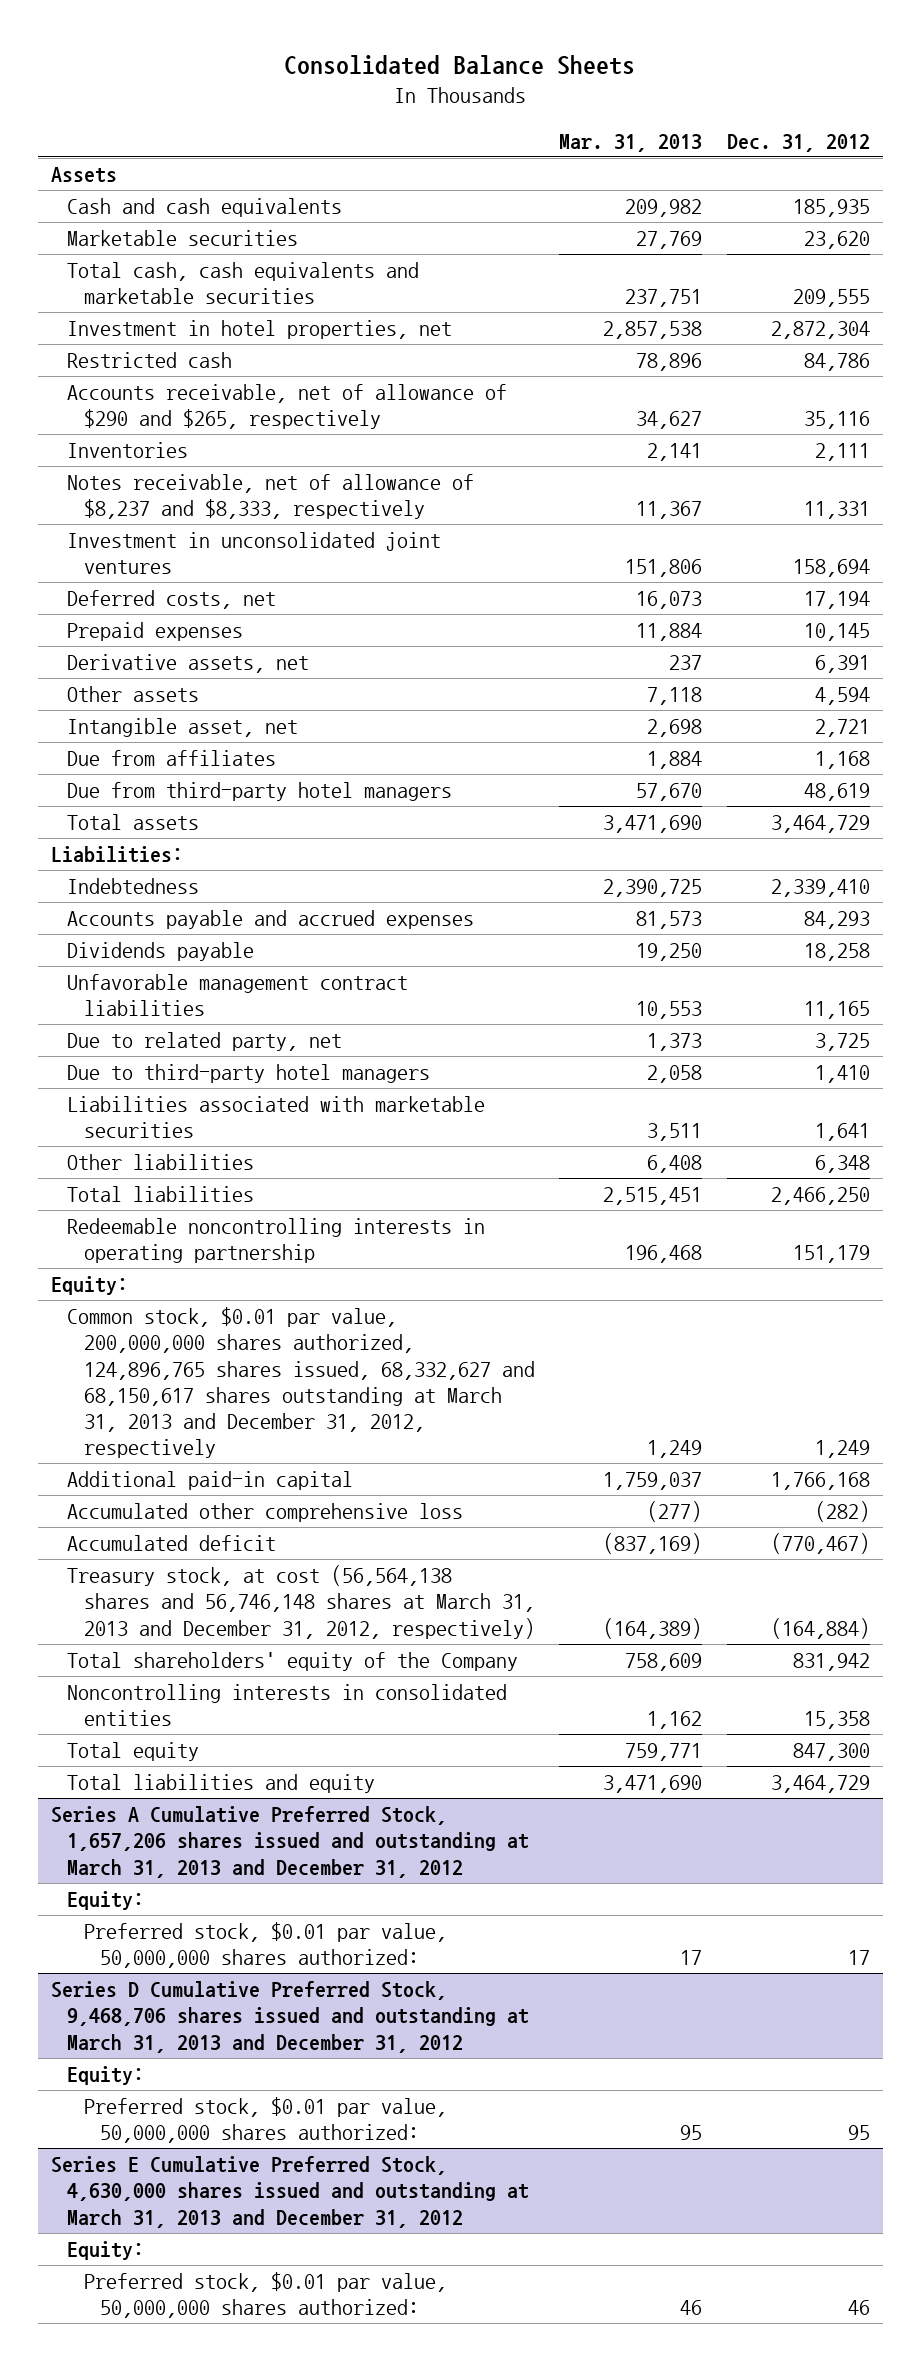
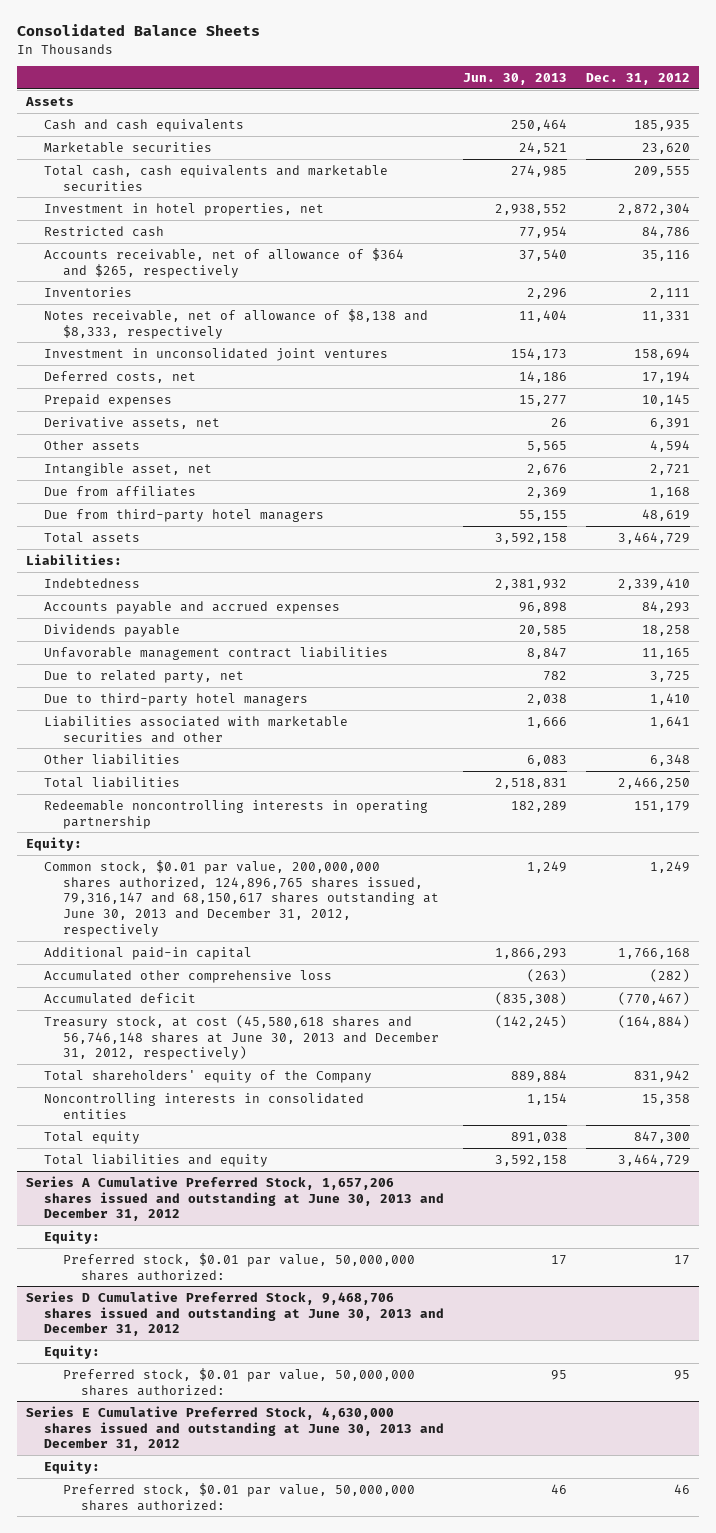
- | Mar. 31, 2013 | Dec. 31, 2012
+ | Jun. 30, 2013 | Dec. 31, 2012
- Accounts receivable, net of allowance of $290 and $265, respectively | 34,627 | 35,116
+ Accounts receivable, net of allowance of $364 and $265, respectively | 37,540 | 35,116
- Notes receivable, net of allowance of $8,237 and $8,333, respectively | 11,367 | 11,331
+ Notes receivable, net of allowance of $8,138 and $8,333, respectively | 11,404 | 11,331
- Liabilities associated with marketable securities | 3,511 | 1,641
+ Liabilities associated with marketable securities and other | 1,666 | 1,641
- Common stock, $0.01 par value, 200,000,000 shares authorized, 124,896,765 shares issued, 68,332,627 and 68,150,617 shares outstanding at March 31, 2013 and December 31, 2012, respectively | 1,249 | 1,249
+ Common stock, $0.01 par value, 200,000,000 shares authorized, 124,896,765 shares issued, 79,316,147 and 68,150,617 shares outstanding at June 30, 2013 and December 31, 2012, respectively | 1,249 | 1,249
- Treasury stock, at cost (56,564,138 shares and 56,746,148 shares at March 31, 2013 and December 31, 2012, respectively) | (164,389) | (164,884)
+ Treasury stock, at cost (45,580,618 shares and 56,746,148 shares at June 30, 2013 and December 31, 2012, respectively) | (142,245) | (164,884)
- Series A Cumulative Preferred Stock, 1,657,206 shares issued and outstanding at March 31, 2013 and December 31, 2012
+ Series A Cumulative Preferred Stock, 1,657,206 shares issued and outstanding at June 30, 2013 and December 31, 2012
- Series D Cumulative Preferred Stock, 9,468,706 shares issued and outstanding at March 31, 2013 and December 31, 2012
+ Series D Cumulative Preferred Stock, 9,468,706 shares issued and outstanding at June 30, 2013 and December 31, 2012
- Series E Cumulative Preferred Stock, 4,630,000 shares issued and outstanding at March 31, 2013 and December 31, 2012
+ Series E Cumulative Preferred Stock, 4,630,000 shares issued and outstanding at June 30, 2013 and December 31, 2012

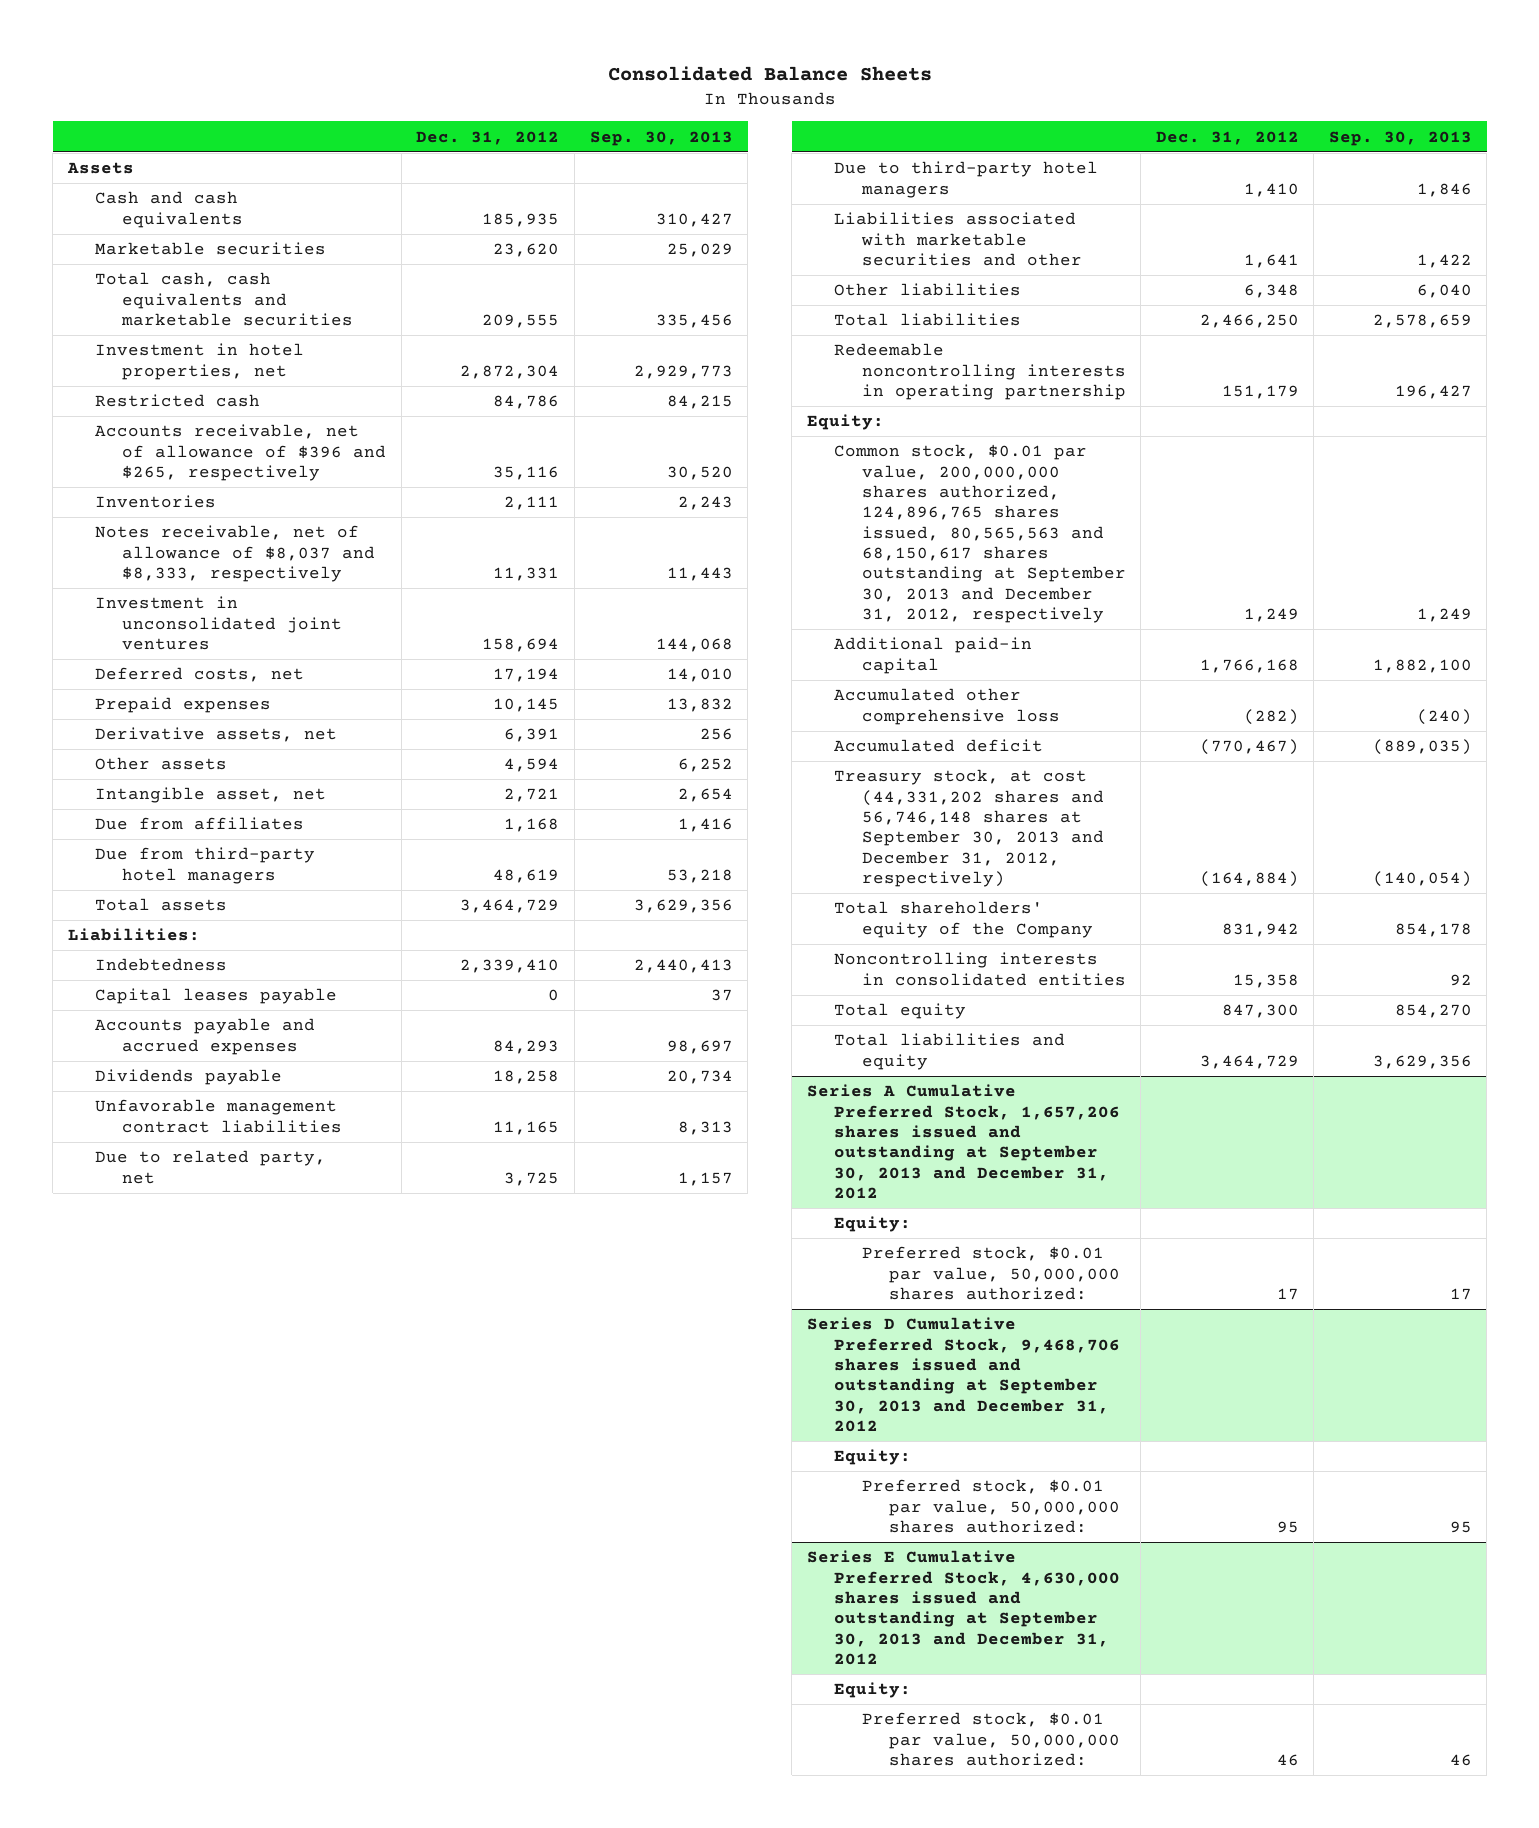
- | Jun. 30, 2013 | Dec. 31, 2012
+ | Dec. 31, 2012 | Sep. 30, 2013
- Accounts receivable, net of allowance of $364 and $265, respectively | 37,540 | 35,116
+ Accounts receivable, net of allowance of $396 and $265, respectively | 35,116 | 30,520
- Notes receivable, net of allowance of $8,138 and $8,333, respectively | 11,404 | 11,331
+ Notes receivable, net of allowance of $8,037 and $8,333, respectively | 11,331 | 11,443
+ Capital leases payable | 0 | 37
- Common stock, $0.01 par value, 200,000,000 shares authorized, 124,896,765 shares issued, 79,316,147 and 68,150,617 shares outstanding at June 30, 2013 and December 31, 2012, respectively | 1,249 | 1,249
+ Common stock, $0.01 par value, 200,000,000 shares authorized, 124,896,765 shares issued, 80,565,563 and 68,150,617 shares outstanding at September 30, 2013 and December 31, 2012, respectively | 1,249 | 1,249
- Treasury stock, at cost (45,580,618 shares and 56,746,148 shares at June 30, 2013 and December 31, 2012, respectively) | (142,245) | (164,884)
+ Treasury stock, at cost (44,331,202 shares and 56,746,148 shares at September 30, 2013 and December 31, 2012, respectively) | (164,884) | (140,054)
- Series A Cumulative Preferred Stock, 1,657,206 shares issued and outstanding at June 30, 2013 and December 31, 2012
+ Series A Cumulative Preferred Stock, 1,657,206 shares issued and outstanding at September 30, 2013 and December 31, 2012
- Series D Cumulative Preferred Stock, 9,468,706 shares issued and outstanding at June 30, 2013 and December 31, 2012
+ Series D Cumulative Preferred Stock, 9,468,706 shares issued and outstanding at September 30, 2013 and December 31, 2012
- Series E Cumulative Preferred Stock, 4,630,000 shares issued and outstanding at June 30, 2013 and December 31, 2012
+ Series E Cumulative Preferred Stock, 4,630,000 shares issued and outstanding at September 30, 2013 and December 31, 2012

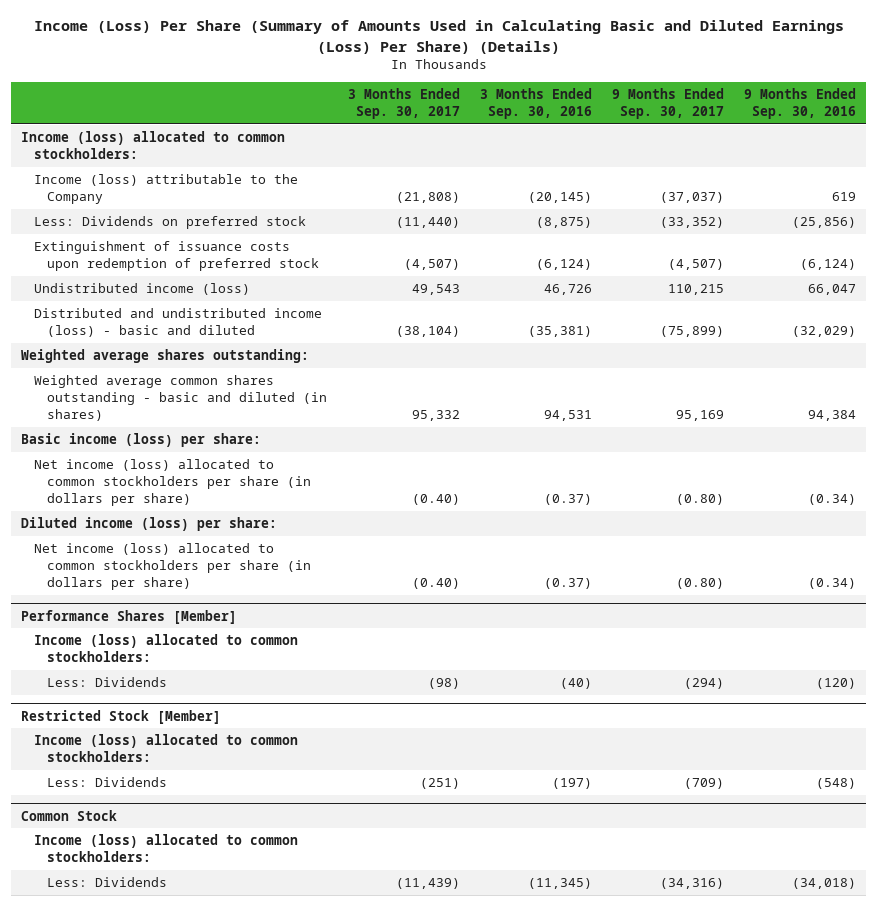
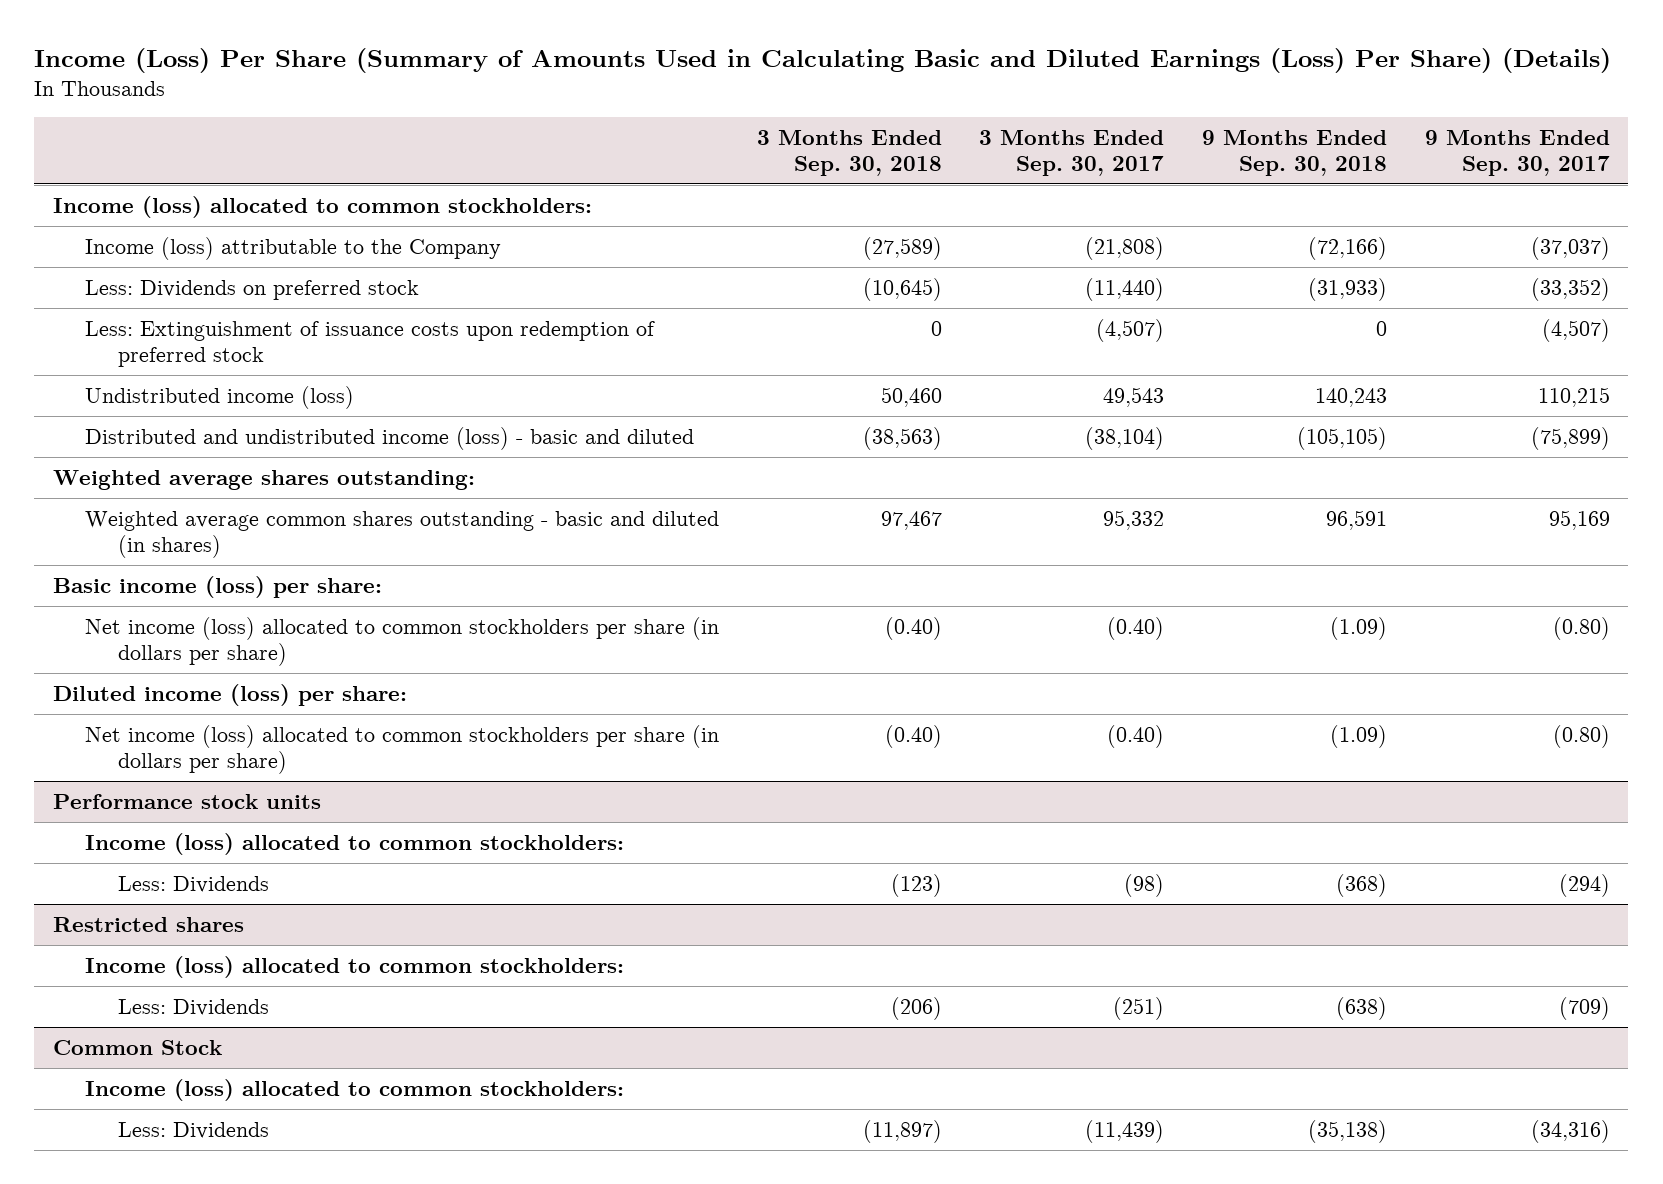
- | 3 Months Ended Sep. 30, 2017 | 3 Months Ended Sep. 30, 2016 | 9 Months Ended Sep. 30, 2017 | 9 Months Ended Sep. 30, 2016
+ | 3 Months Ended Sep. 30, 2018 | 3 Months Ended Sep. 30, 2017 | 9 Months Ended Sep. 30, 2018 | 9 Months Ended Sep. 30, 2017
- Extinguishment of issuance costs upon redemption of preferred stock | (4,507) | (6,124) | (4,507) | (6,124)
+ Less: Extinguishment of issuance costs upon redemption of preferred stock | 0 | (4,507) | 0 | (4,507)
- Performance Shares [Member]
+ Performance stock units
- Restricted Stock [Member]
+ Restricted shares

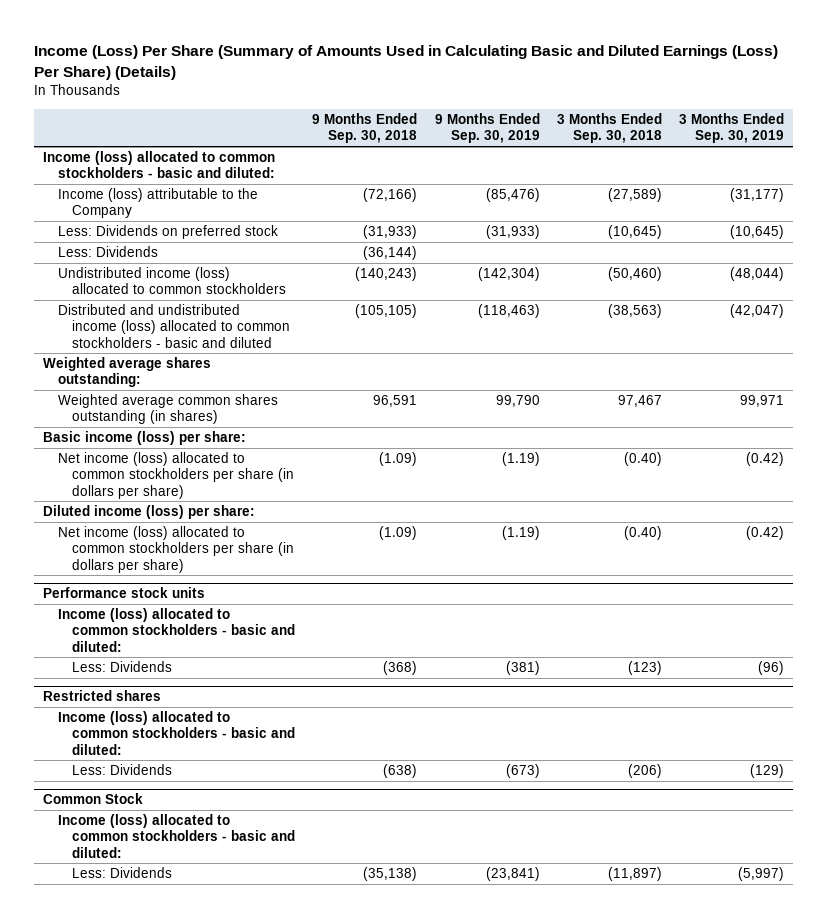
- | 3 Months Ended Sep. 30, 2018 | 3 Months Ended Sep. 30, 2017 | 9 Months Ended Sep. 30, 2018 | 9 Months Ended Sep. 30, 2017
+ | 9 Months Ended Sep. 30, 2018 | 9 Months Ended Sep. 30, 2019 | 3 Months Ended Sep. 30, 2018 | 3 Months Ended Sep. 30, 2019
- Income (loss) allocated to common stockholders:
+ Income (loss) allocated to common stockholders - basic and diluted:
- Less: Extinguishment of issuance costs upon redemption of preferred stock | 0 | (4,507) | 0 | (4,507)
- Undistributed income (loss) | 50,460 | 49,543 | 140,243 | 110,215
- Distributed and undistributed income (loss) - basic and diluted | (38,563) | (38,104) | (105,105) | (75,899)
+ Less: Dividends | (36,144) | | |
+ Undistributed income (loss) allocated to common stockholders | (140,243) | (142,304) | (50,460) | (48,044)
+ Distributed and undistributed income (loss) allocated to common stockholders - basic and diluted | (105,105) | (118,463) | (38,563) | (42,047)
- Weighted average common shares outstanding - basic and diluted (in shares) | 97,467 | 95,332 | 96,591 | 95,169
+ Weighted average common shares outstanding (in shares) | 96,591 | 99,790 | 97,467 | 99,971
@ Performance stock units
- Income (loss) allocated to common stockholders:
+ Income (loss) allocated to common stockholders - basic and diluted:
@ Restricted shares
- Income (loss) allocated to common stockholders:
+ Income (loss) allocated to common stockholders - basic and diluted:
@ Common Stock
- Income (loss) allocated to common stockholders:
+ Income (loss) allocated to common stockholders - basic and diluted:

